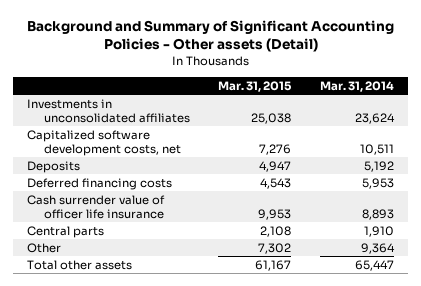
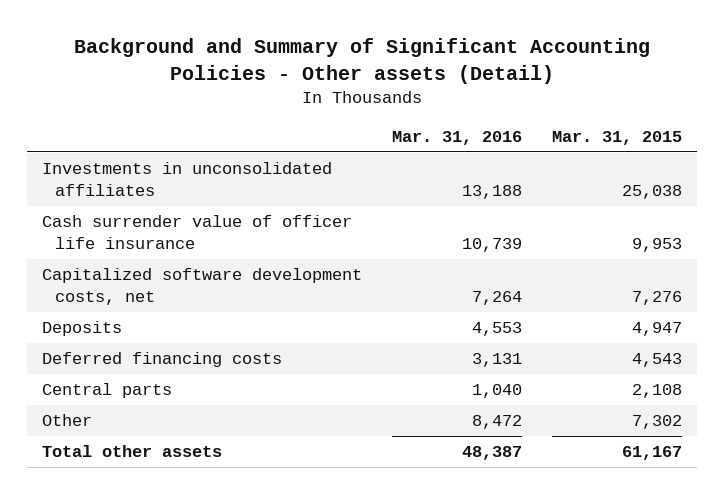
- | Mar. 31, 2015 | Mar. 31, 2014
+ | Mar. 31, 2016 | Mar. 31, 2015
moved up: Cash surrender value of officer life insurance | 10,739 | 9,953

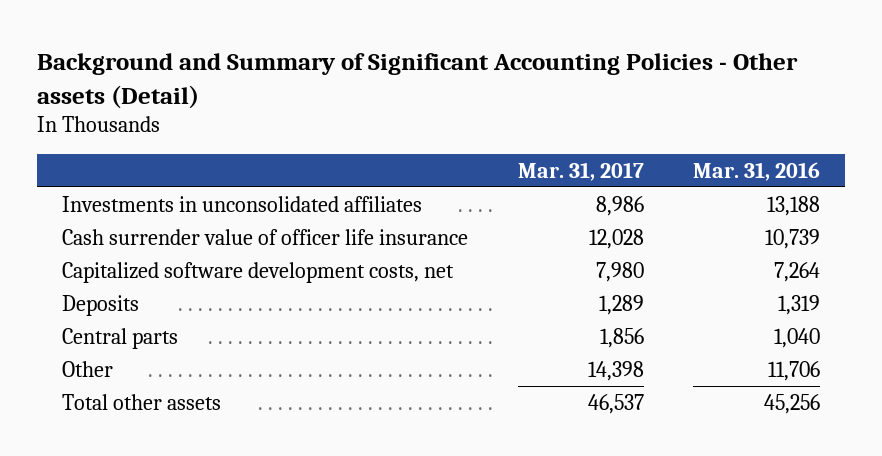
- | Mar. 31, 2016 | Mar. 31, 2015
+ | Mar. 31, 2017 | Mar. 31, 2016
- Deposits | 4,553 | 4,947
- Deferred financing costs | 3,131 | 4,543
+ Deposits | 1,289 | 1,319
- Other | 8,472 | 7,302
- Total other assets | 48,387 | 61,167
+ Other | 14,398 | 11,706
+ Total other assets | 46,537 | 45,256

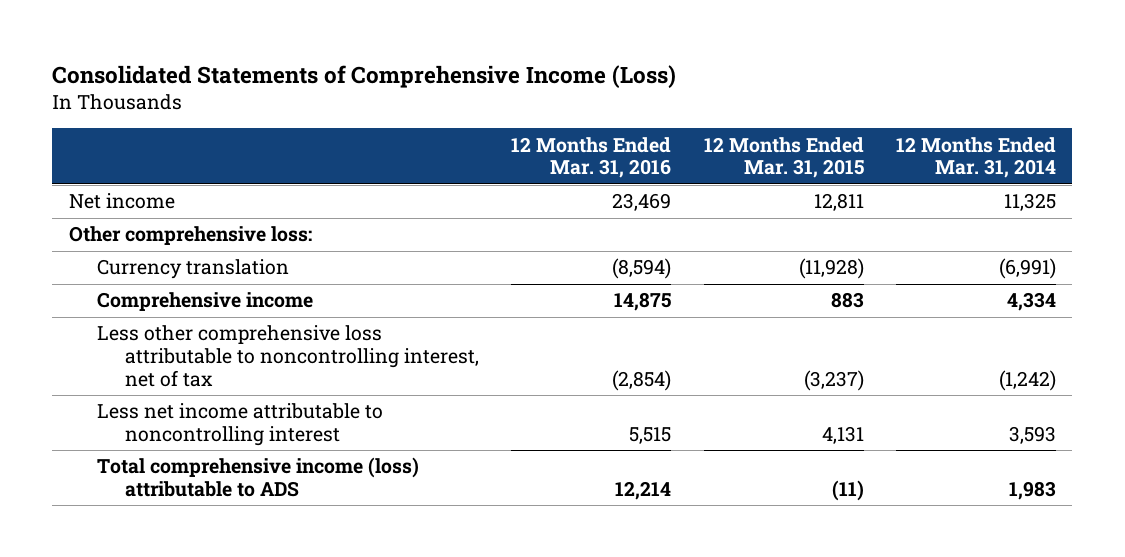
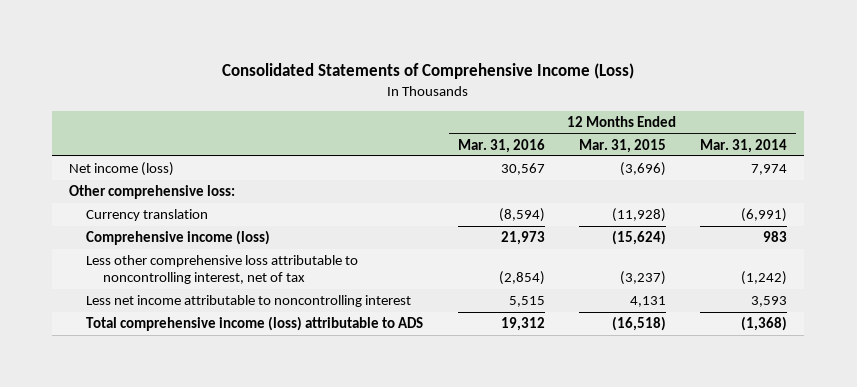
- Net income | 23,469 | 12,811 | 11,325
+ Net income (loss) | 30,567 | (3,696) | 7,974
- Comprehensive income | 14,875 | 883 | 4,334
+ Comprehensive income (loss) | 21,973 | (15,624) | 983
- Total comprehensive income (loss) attributable to ADS | 12,214 | (11) | 1,983
+ Total comprehensive income (loss) attributable to ADS | 19,312 | (16,518) | (1,368)

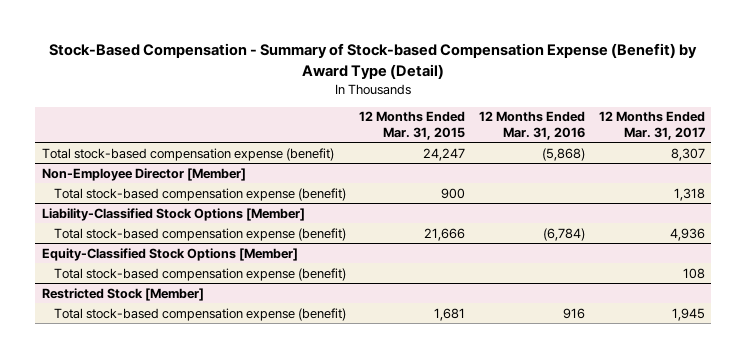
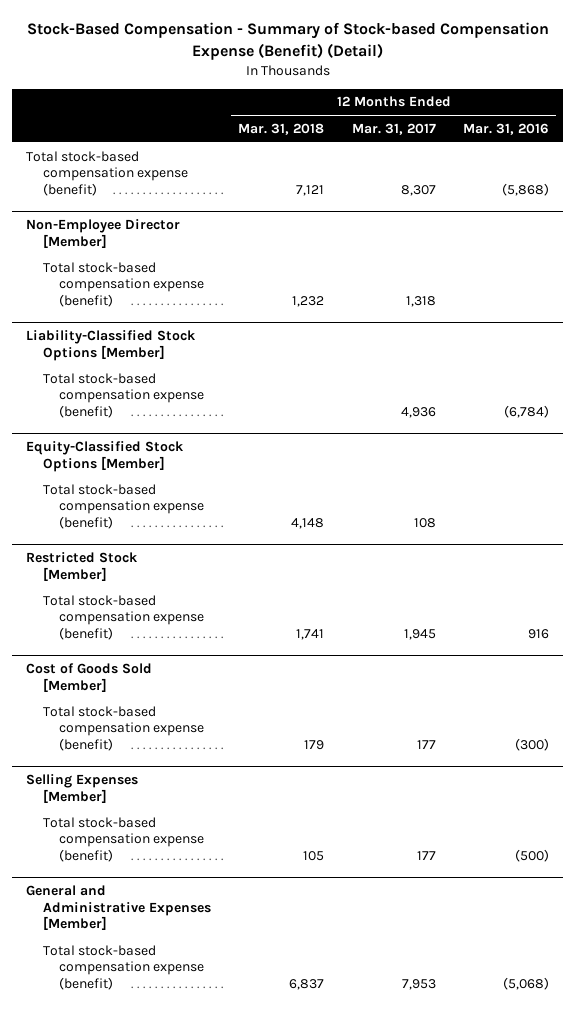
- Stock-Based Compensation - Summary of Stock-based Compensation Expense (Benefit) by Award Type (Detail)
+ Stock-Based Compensation - Summary of Stock-based Compensation Expense (Benefit) (Detail)
- | 12 Months Ended Mar. 31, 2015 | 12 Months Ended Mar. 31, 2016 | 12 Months Ended Mar. 31, 2017
+ | 12 Months Ended Mar. 31, 2018 | 12 Months Ended Mar. 31, 2017 | 12 Months Ended Mar. 31, 2016
+ Cost of Goods Sold [Member]
+ Total stock-based compensation expense (benefit) | 179 | 177 | (300)
+ Selling Expenses [Member]
+ Total stock-based compensation expense (benefit) | 105 | 177 | (500)
+ General and Administrative Expenses [Member]
+ Total stock-based compensation expense (benefit) | 6,837 | 7,953 | (5,068)

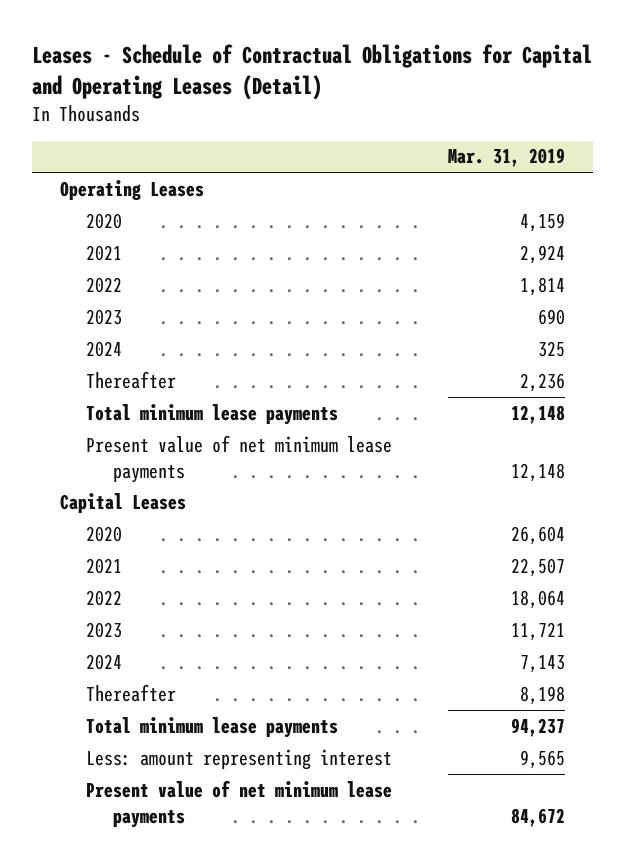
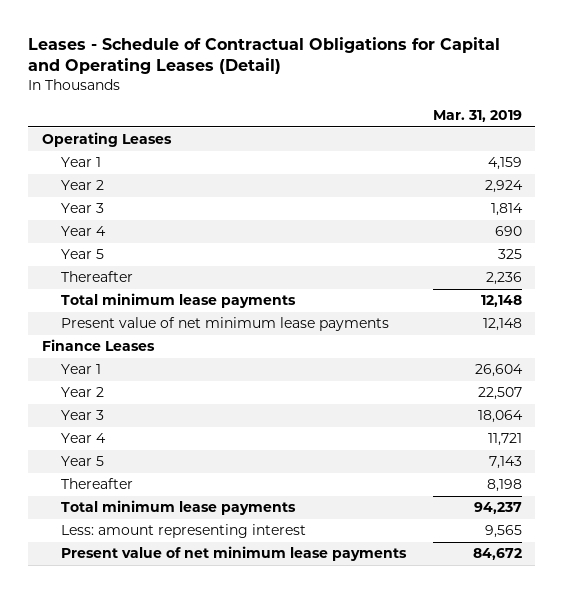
- 2020 | 4,159
- 2021 | 2,924
- 2022 | 1,814
- 2023 | 690
- 2024 | 325
+ Year 1 | 4,159
+ Year 2 | 2,924
+ Year 3 | 1,814
+ Year 4 | 690
+ Year 5 | 325
- Capital Leases
- 2020 | 26,604
- 2021 | 22,507
- 2022 | 18,064
- 2023 | 11,721
- 2024 | 7,143
+ Finance Leases
+ Year 1 | 26,604
+ Year 2 | 22,507
+ Year 3 | 18,064
+ Year 4 | 11,721
+ Year 5 | 7,143

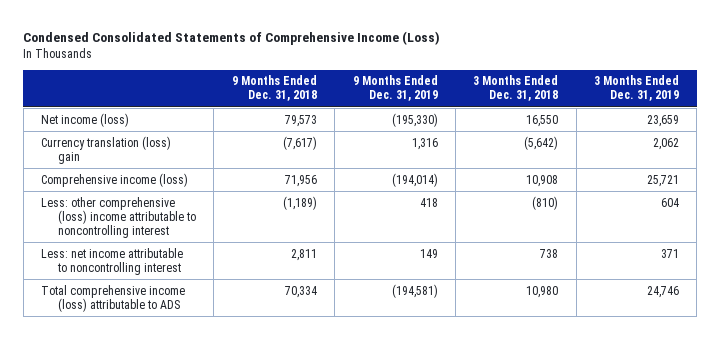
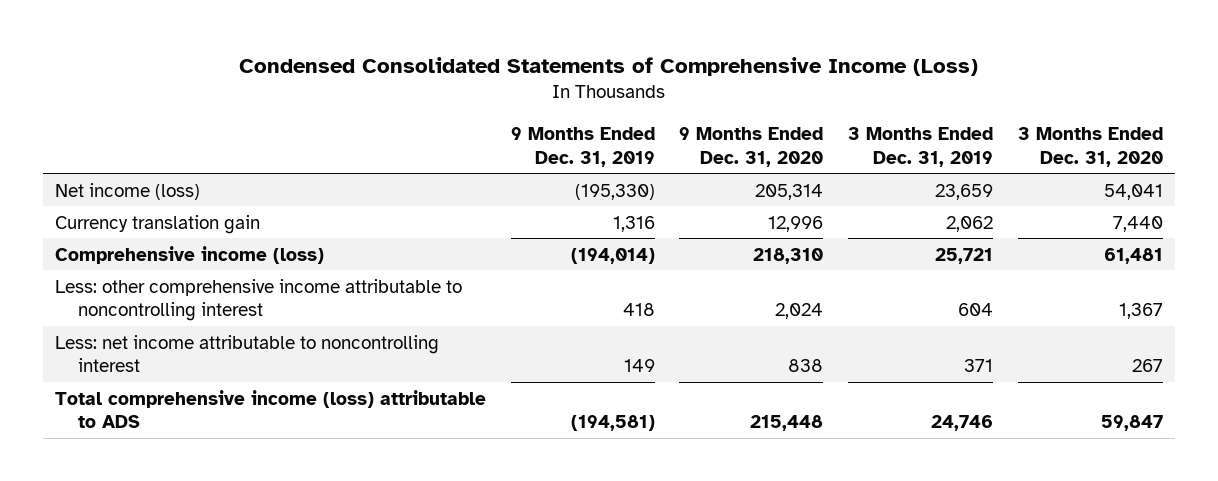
- | 9 Months Ended Dec. 31, 2018 | 9 Months Ended Dec. 31, 2019 | 3 Months Ended Dec. 31, 2018 | 3 Months Ended Dec. 31, 2019
+ | 9 Months Ended Dec. 31, 2019 | 9 Months Ended Dec. 31, 2020 | 3 Months Ended Dec. 31, 2019 | 3 Months Ended Dec. 31, 2020
- Currency translation (loss) gain | (7,617) | 1,316 | (5,642) | 2,062
+ Currency translation gain | 1,316 | 12,996 | 2,062 | 7,440
- Less: other comprehensive (loss) income attributable to noncontrolling interest | (1,189) | 418 | (810) | 604
+ Less: other comprehensive income attributable to noncontrolling interest | 418 | 2,024 | 604 | 1,367

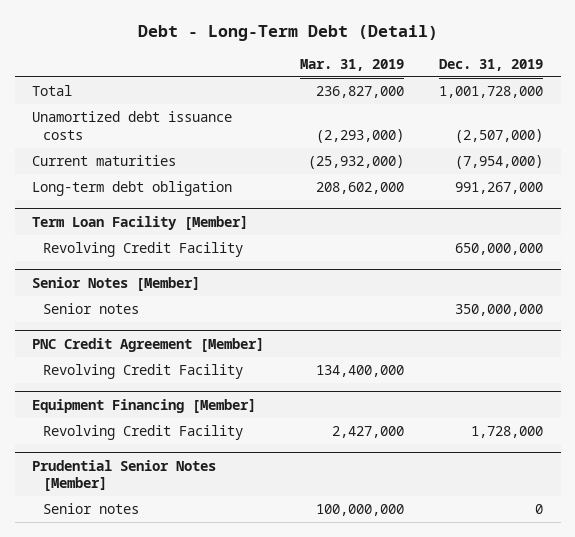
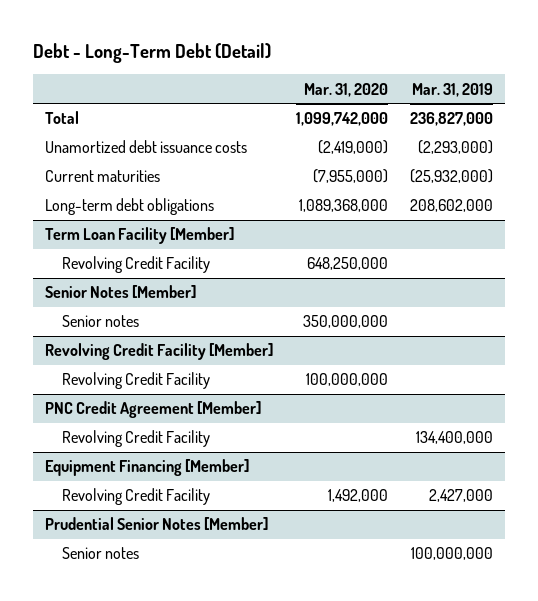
- | Mar. 31, 2019 | Dec. 31, 2019
+ | Mar. 31, 2020 | Mar. 31, 2019
- Long-term debt obligation | 208,602,000 | 991,267,000
+ Long-term debt obligations | 1,089,368,000 | 208,602,000
+ Revolving Credit Facility [Member]
+ Revolving Credit Facility | 100,000,000 |

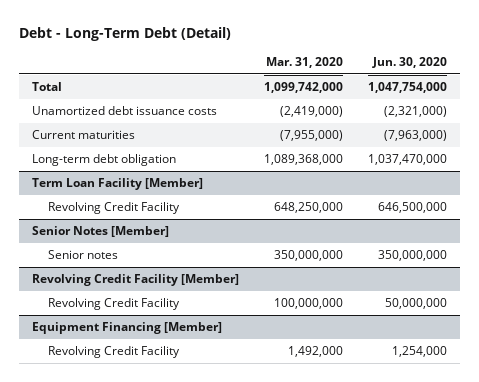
- | Mar. 31, 2020 | Mar. 31, 2019
+ | Mar. 31, 2020 | Jun. 30, 2020
- Long-term debt obligations | 1,089,368,000 | 208,602,000
+ Long-term debt obligation | 1,089,368,000 | 1,037,470,000
- PNC Credit Agreement [Member]
- Revolving Credit Facility | | 134,400,000
- Prudential Senior Notes [Member]
- Senior notes | | 100,000,000

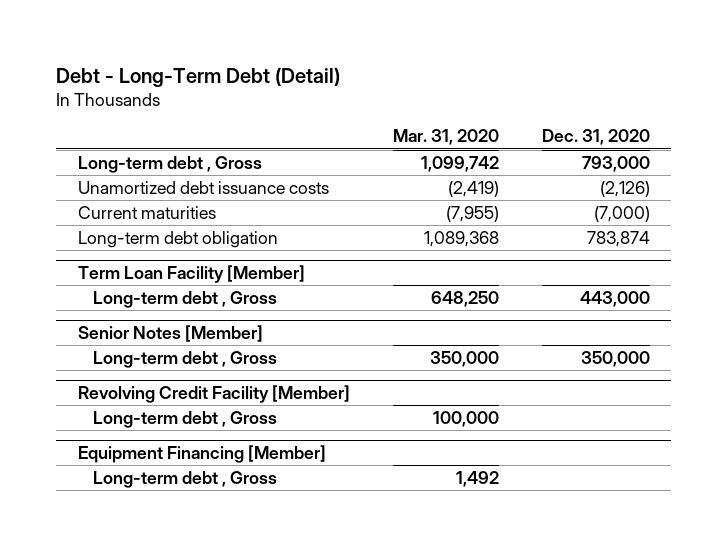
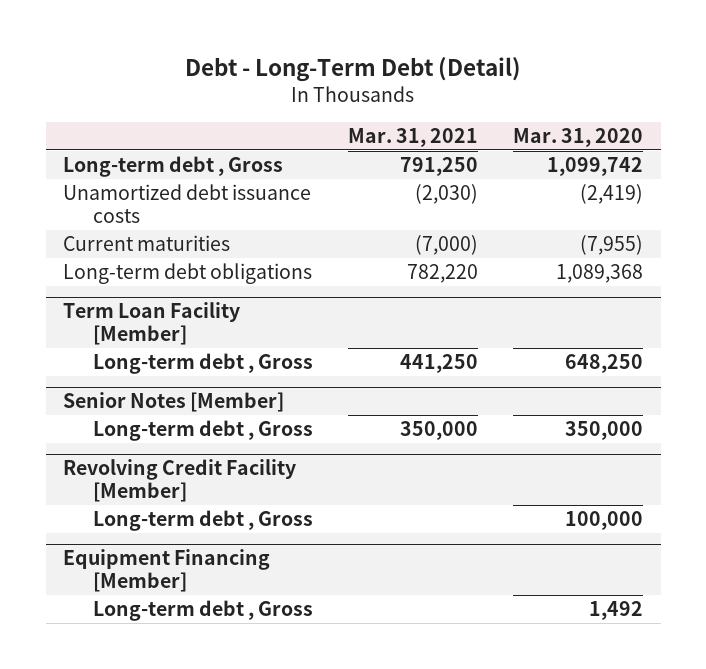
- | Mar. 31, 2020 | Dec. 31, 2020
+ | Mar. 31, 2021 | Mar. 31, 2020
- Long-term debt obligation | 1,089,368 | 783,874
+ Long-term debt obligations | 782,220 | 1,089,368

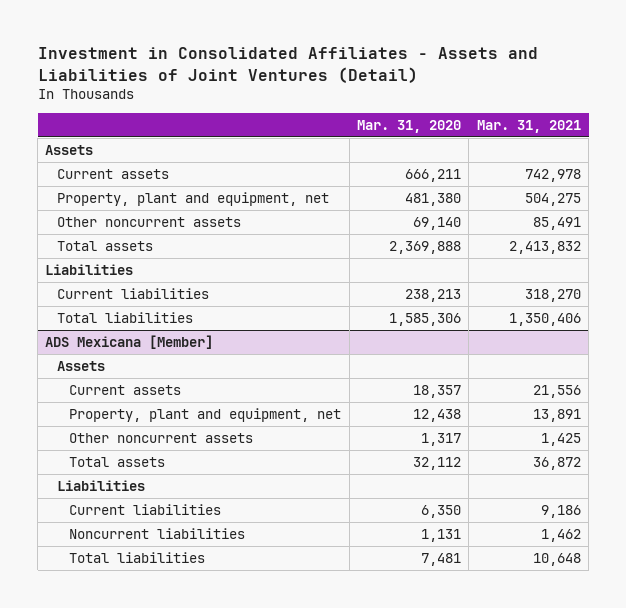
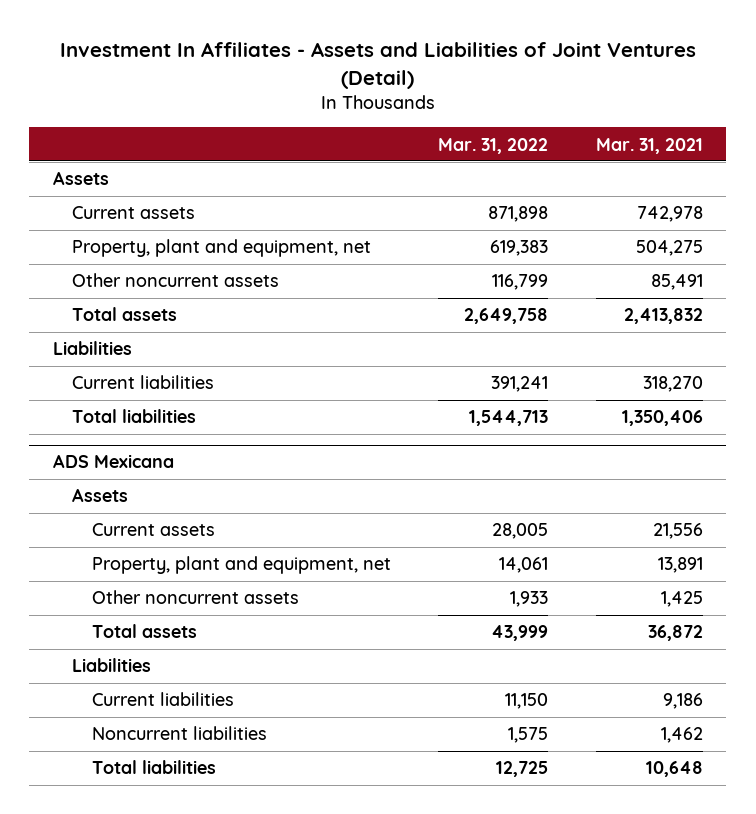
- Investment in Consolidated Affiliates - Assets and Liabilities of Joint Ventures (Detail)
+ Investment In Affiliates - Assets and Liabilities of Joint Ventures (Detail)
- | Mar. 31, 2020 | Mar. 31, 2021
+ | Mar. 31, 2022 | Mar. 31, 2021
- ADS Mexicana [Member]
+ ADS Mexicana

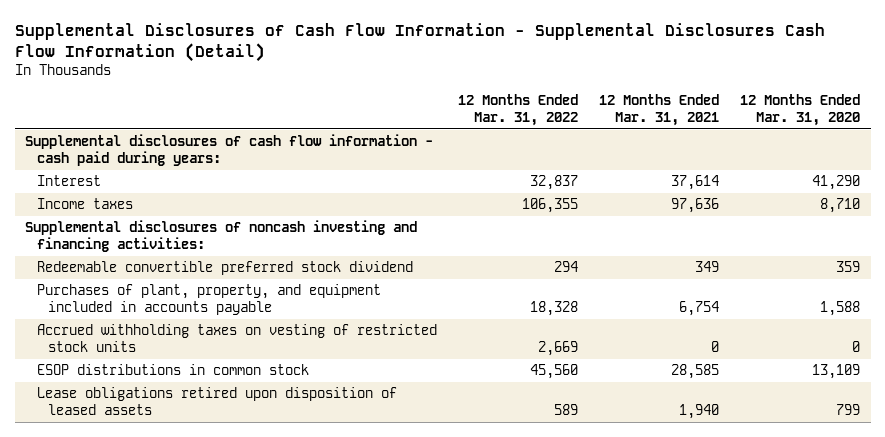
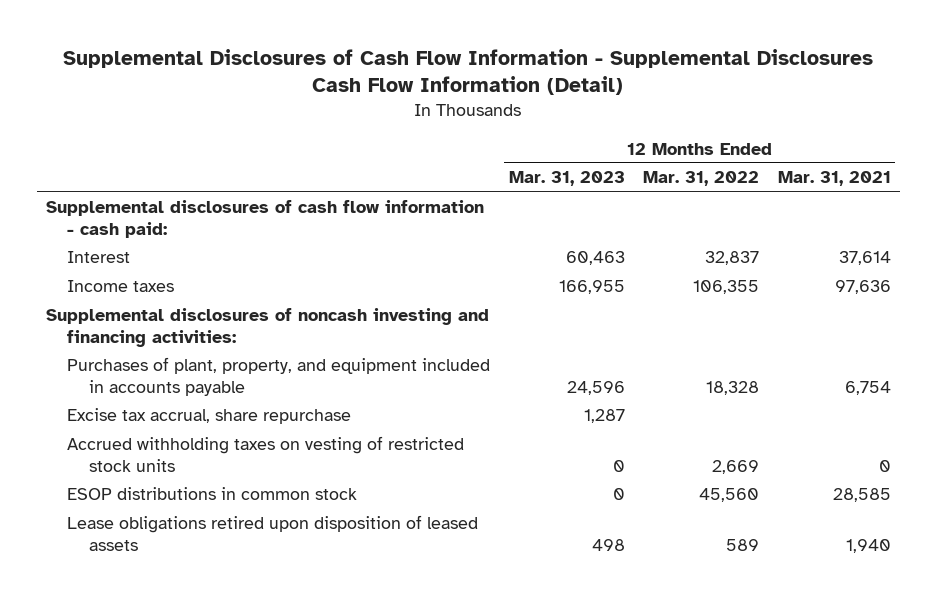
- | 12 Months Ended Mar. 31, 2022 | 12 Months Ended Mar. 31, 2021 | 12 Months Ended Mar. 31, 2020
+ | 12 Months Ended Mar. 31, 2023 | 12 Months Ended Mar. 31, 2022 | 12 Months Ended Mar. 31, 2021
- Supplemental disclosures of cash flow information - cash paid during years:
+ Supplemental disclosures of cash flow information - cash paid:
- Redeemable convertible preferred stock dividend | 294 | 349 | 359
+ Excise tax accrual, share repurchase | 1,287 | |

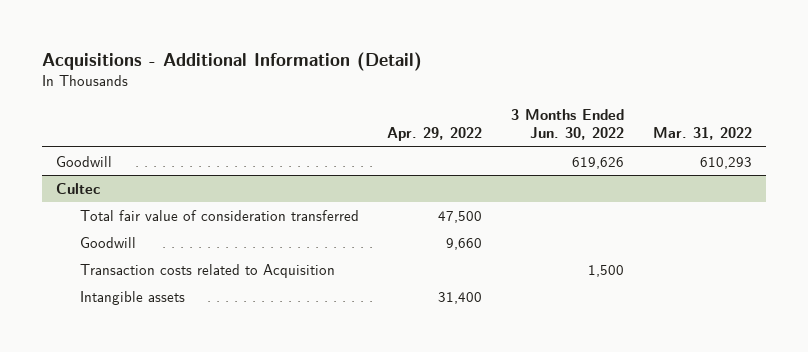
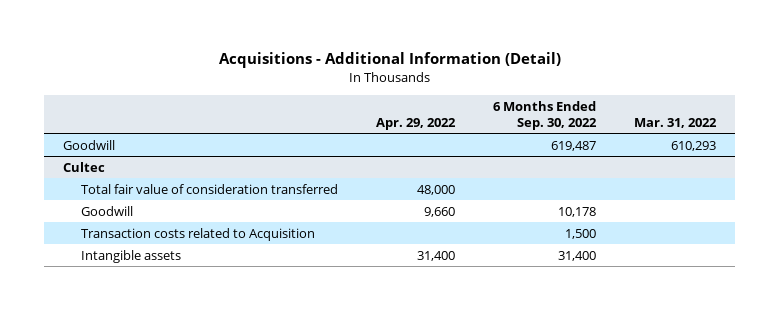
- | Apr. 29, 2022 | 3 Months Ended Jun. 30, 2022 | Mar. 31, 2022
+ | Apr. 29, 2022 | 6 Months Ended Sep. 30, 2022 | Mar. 31, 2022
@ Cultec
- Total fair value of consideration transferred | 47,500 | |
+ Total fair value of consideration transferred | 48,000 | |

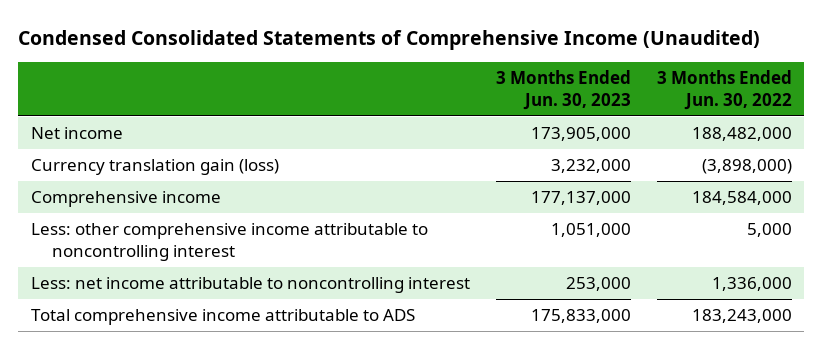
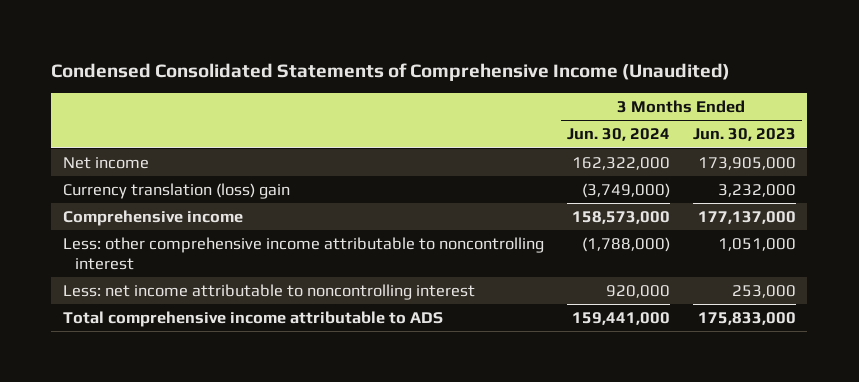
- | 3 Months Ended Jun. 30, 2023 | 3 Months Ended Jun. 30, 2022
+ | 3 Months Ended Jun. 30, 2024 | 3 Months Ended Jun. 30, 2023
- Currency translation gain (loss) | 3,232,000 | (3,898,000)
+ Currency translation (loss) gain | (3,749,000) | 3,232,000

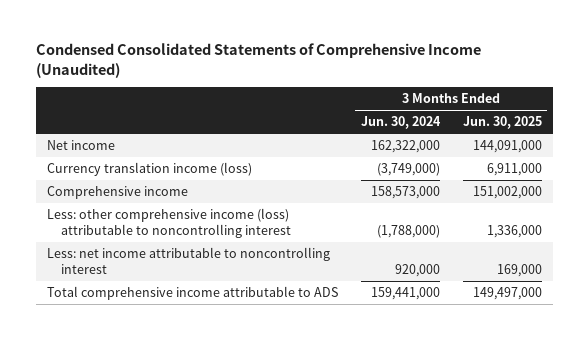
- | 3 Months Ended Jun. 30, 2024 | 3 Months Ended Jun. 30, 2023
+ | 3 Months Ended Jun. 30, 2024 | 3 Months Ended Jun. 30, 2025
- Currency translation (loss) gain | (3,749,000) | 3,232,000
+ Currency translation income (loss) | (3,749,000) | 6,911,000
- Less: other comprehensive income attributable to noncontrolling interest | (1,788,000) | 1,051,000
+ Less: other comprehensive income (loss) attributable to noncontrolling interest | (1,788,000) | 1,336,000

